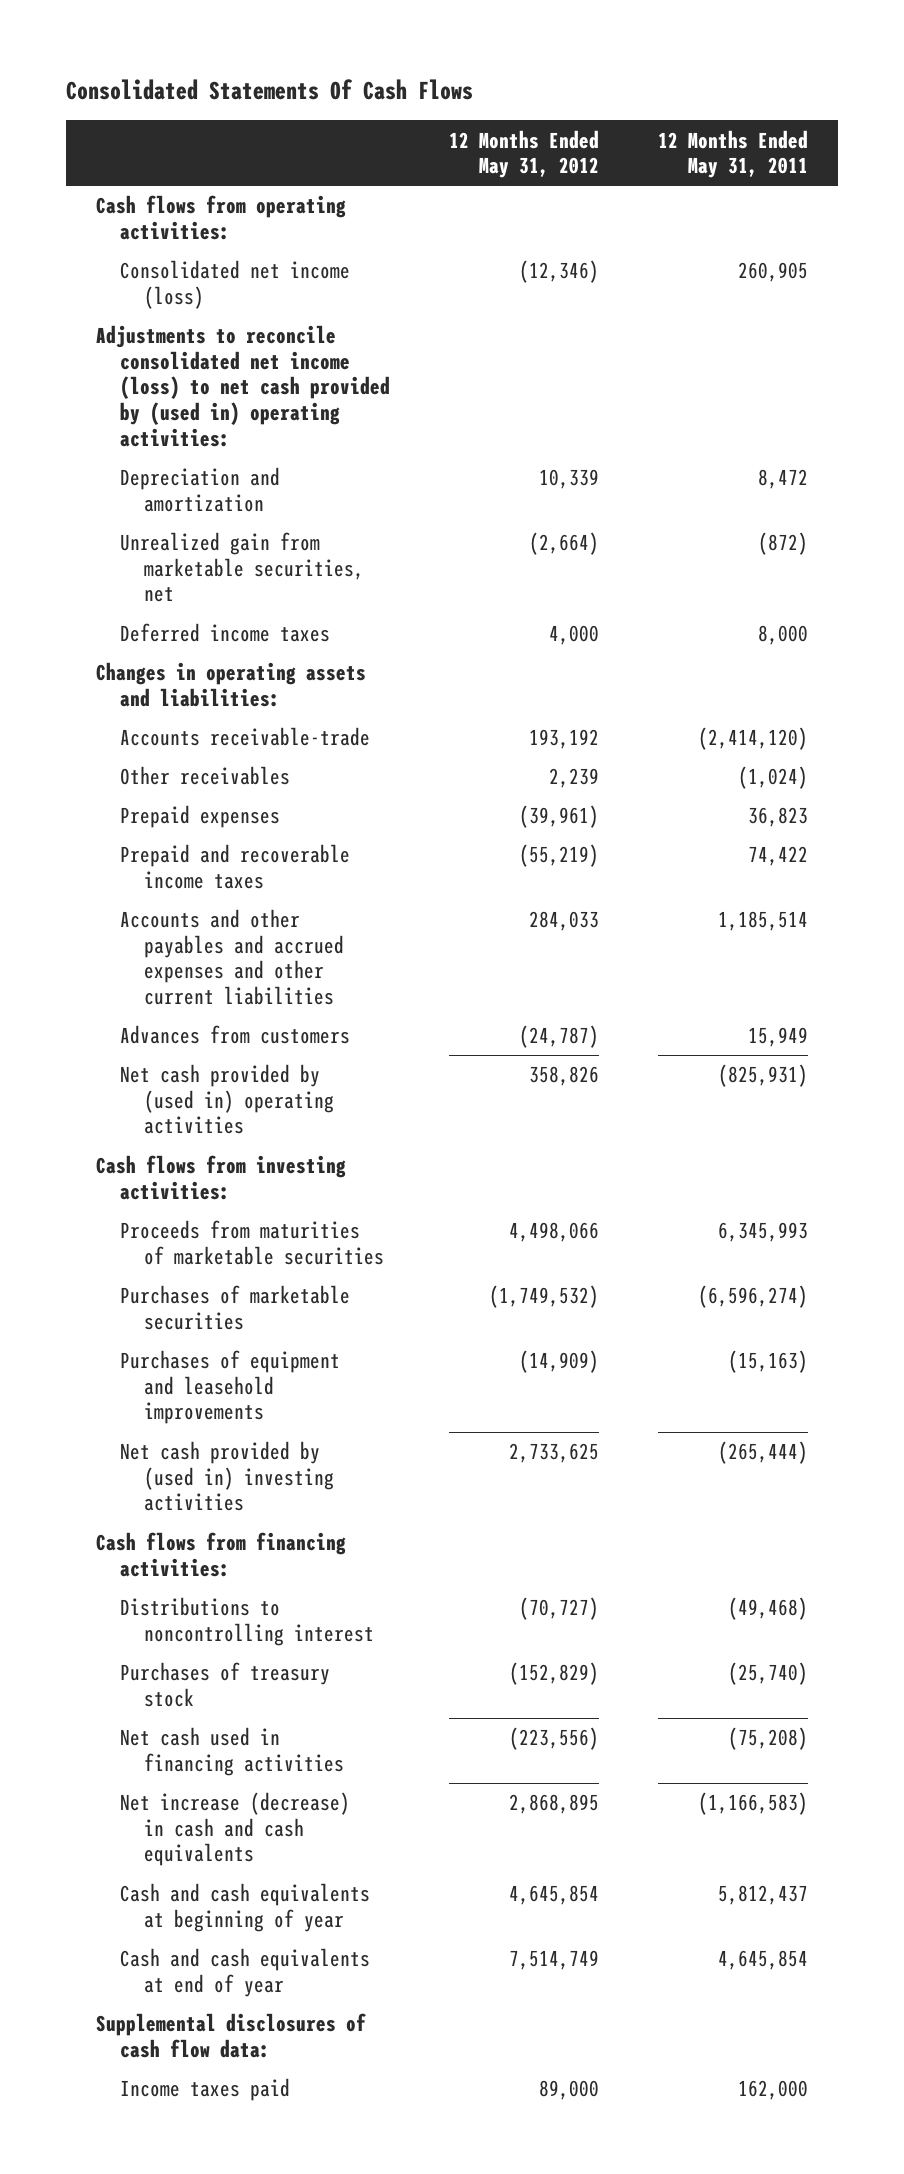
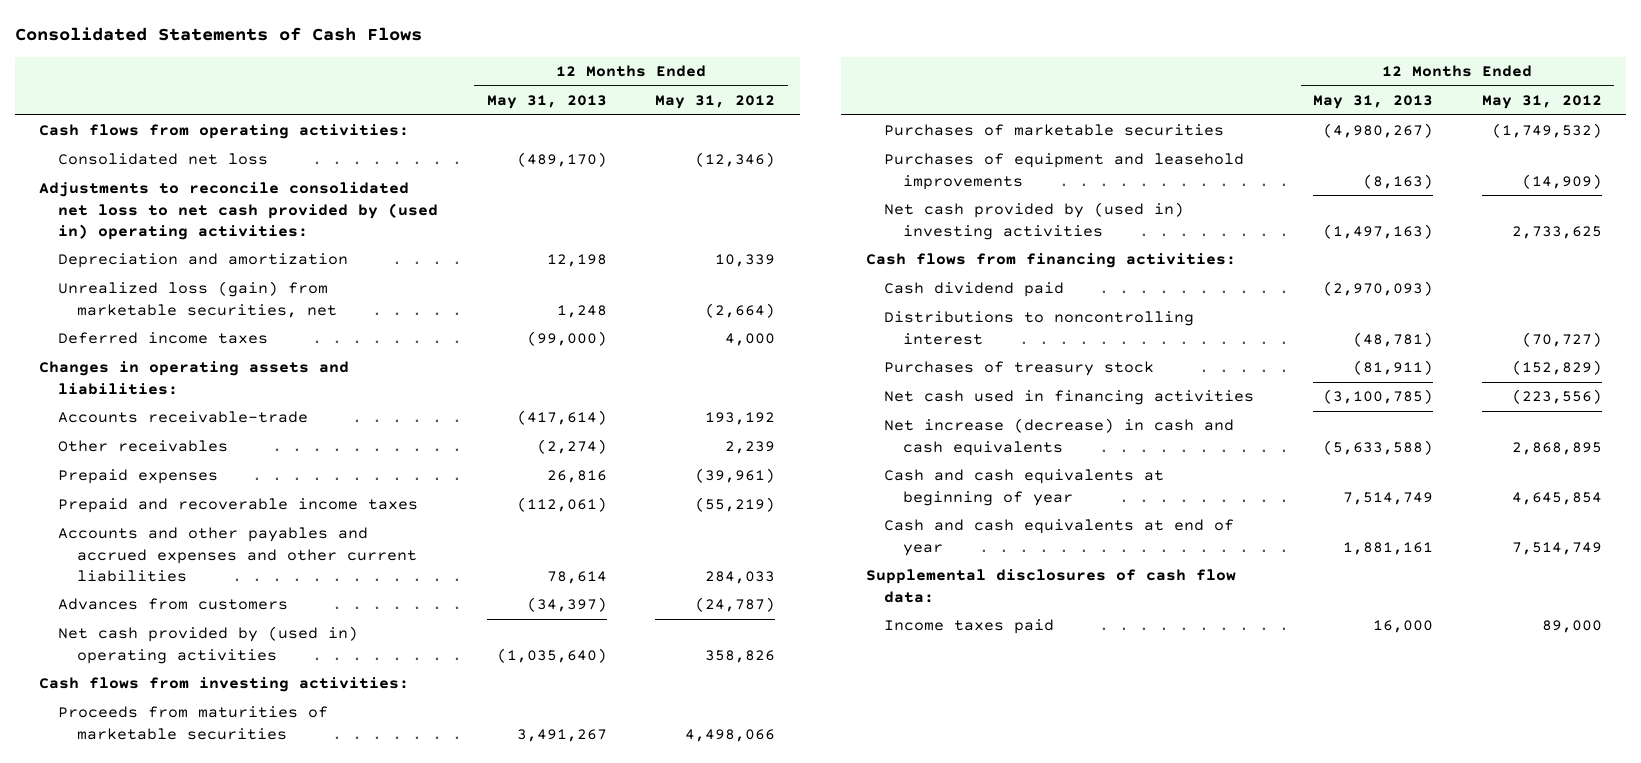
- Consolidated Statements Of Cash Flows
+ Consolidated Statements of Cash Flows
- | 12 Months Ended May 31, 2012 | 12 Months Ended May 31, 2011
+ | 12 Months Ended May 31, 2013 | 12 Months Ended May 31, 2012
- Consolidated net income (loss) | (12,346) | 260,905
- Adjustments to reconcile consolidated net income (loss) to net cash provided by (used in) operating activities:
+ Consolidated net loss | (489,170) | (12,346)
+ Adjustments to reconcile consolidated net loss to net cash provided by (used in) operating activities:
- Unrealized gain from marketable securities, net | (2,664) | (872)
+ Unrealized loss (gain) from marketable securities, net | 1,248 | (2,664)
+ Cash dividend paid | (2,970,093) |

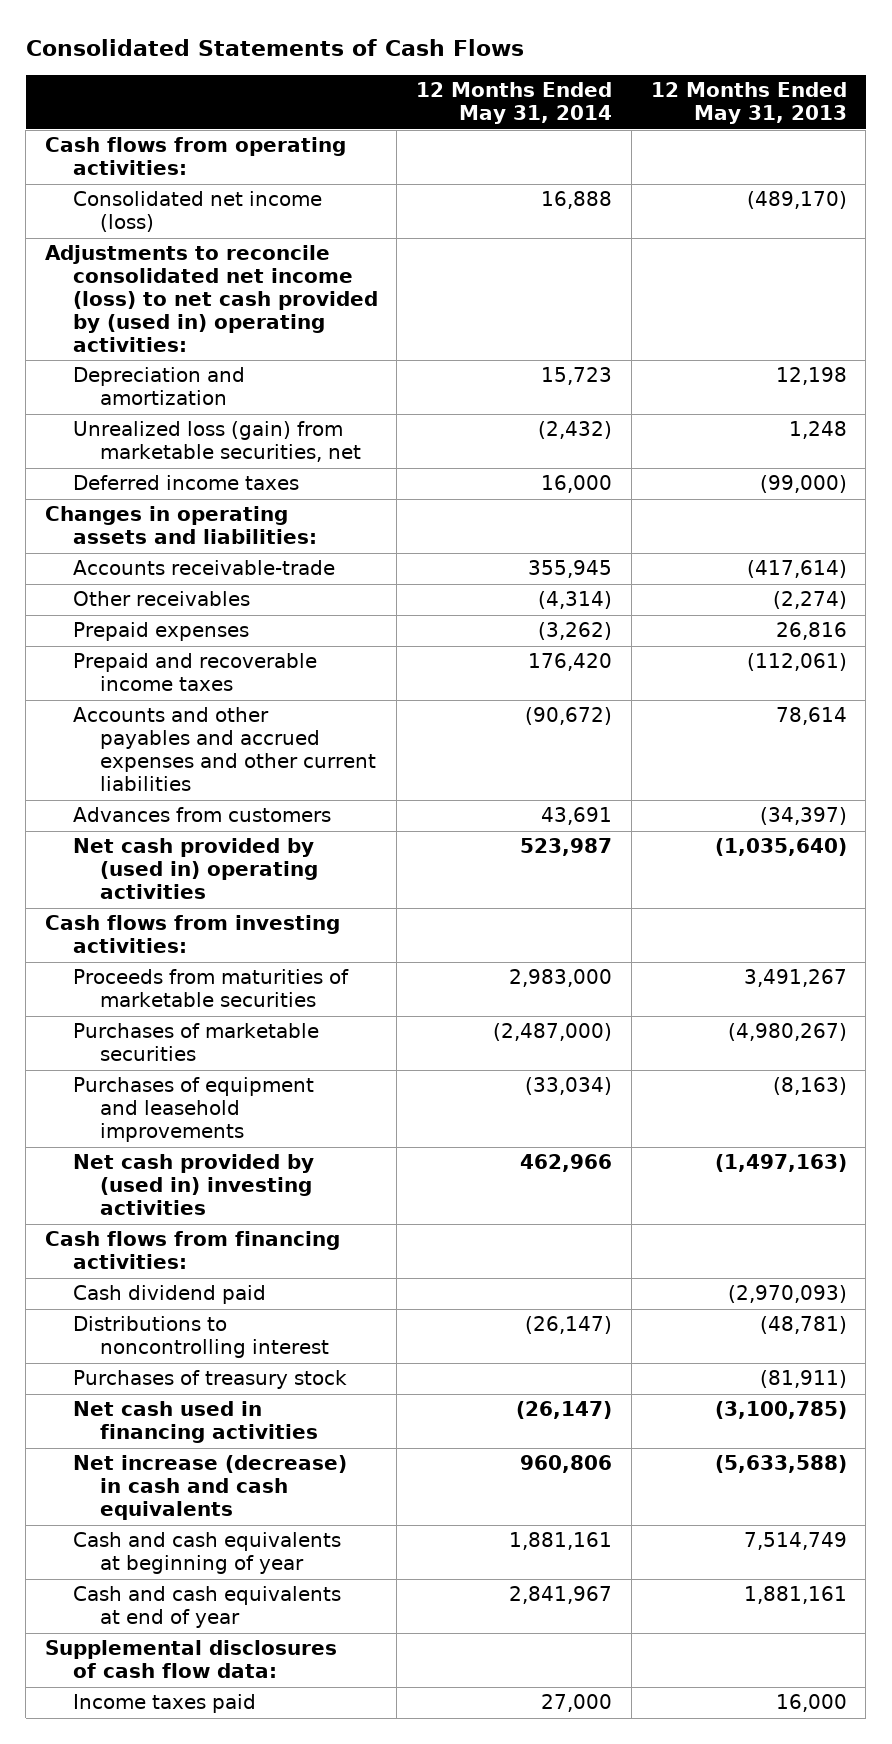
- | 12 Months Ended May 31, 2013 | 12 Months Ended May 31, 2012
+ | 12 Months Ended May 31, 2014 | 12 Months Ended May 31, 2013
- Consolidated net loss | (489,170) | (12,346)
- Adjustments to reconcile consolidated net loss to net cash provided by (used in) operating activities:
+ Consolidated net income (loss) | 16,888 | (489,170)
+ Adjustments to reconcile consolidated net income (loss) to net cash provided by (used in) operating activities:

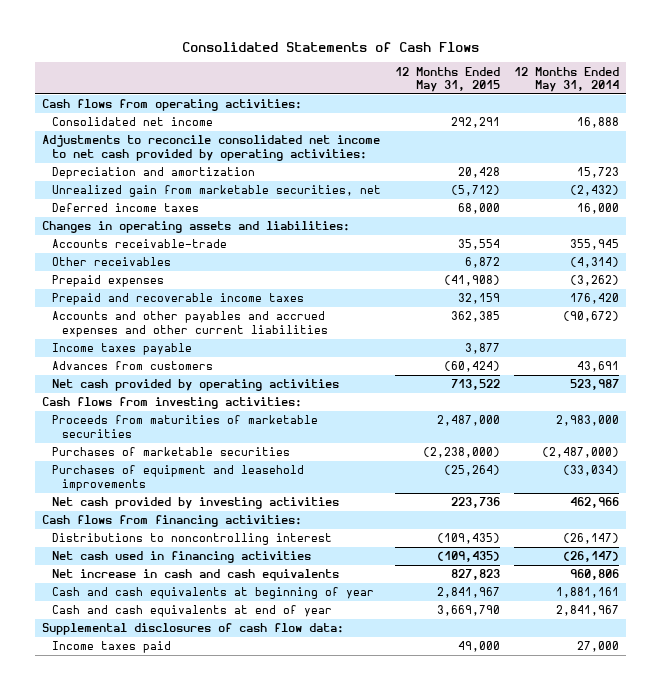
- | 12 Months Ended May 31, 2014 | 12 Months Ended May 31, 2013
+ | 12 Months Ended May 31, 2015 | 12 Months Ended May 31, 2014
- Consolidated net income (loss) | 16,888 | (489,170)
- Adjustments to reconcile consolidated net income (loss) to net cash provided by (used in) operating activities:
+ Consolidated net income | 292,291 | 16,888
+ Adjustments to reconcile consolidated net income to net cash provided by operating activities:
- Unrealized loss (gain) from marketable securities, net | (2,432) | 1,248
+ Unrealized gain from marketable securities, net | (5,712) | (2,432)
+ Income taxes payable | 3,877 |
- Net cash provided by (used in) operating activities | 523,987 | (1,035,640)
+ Net cash provided by operating activities | 713,522 | 523,987
- Net cash provided by (used in) investing activities | 462,966 | (1,497,163)
+ Net cash provided by investing activities | 223,736 | 462,966
- Cash dividend paid | | (2,970,093)
- Purchases of treasury stock | | (81,911)
- Net increase (decrease) in cash and cash equivalents | 960,806 | (5,633,588)
+ Net increase in cash and cash equivalents | 827,823 | 960,806

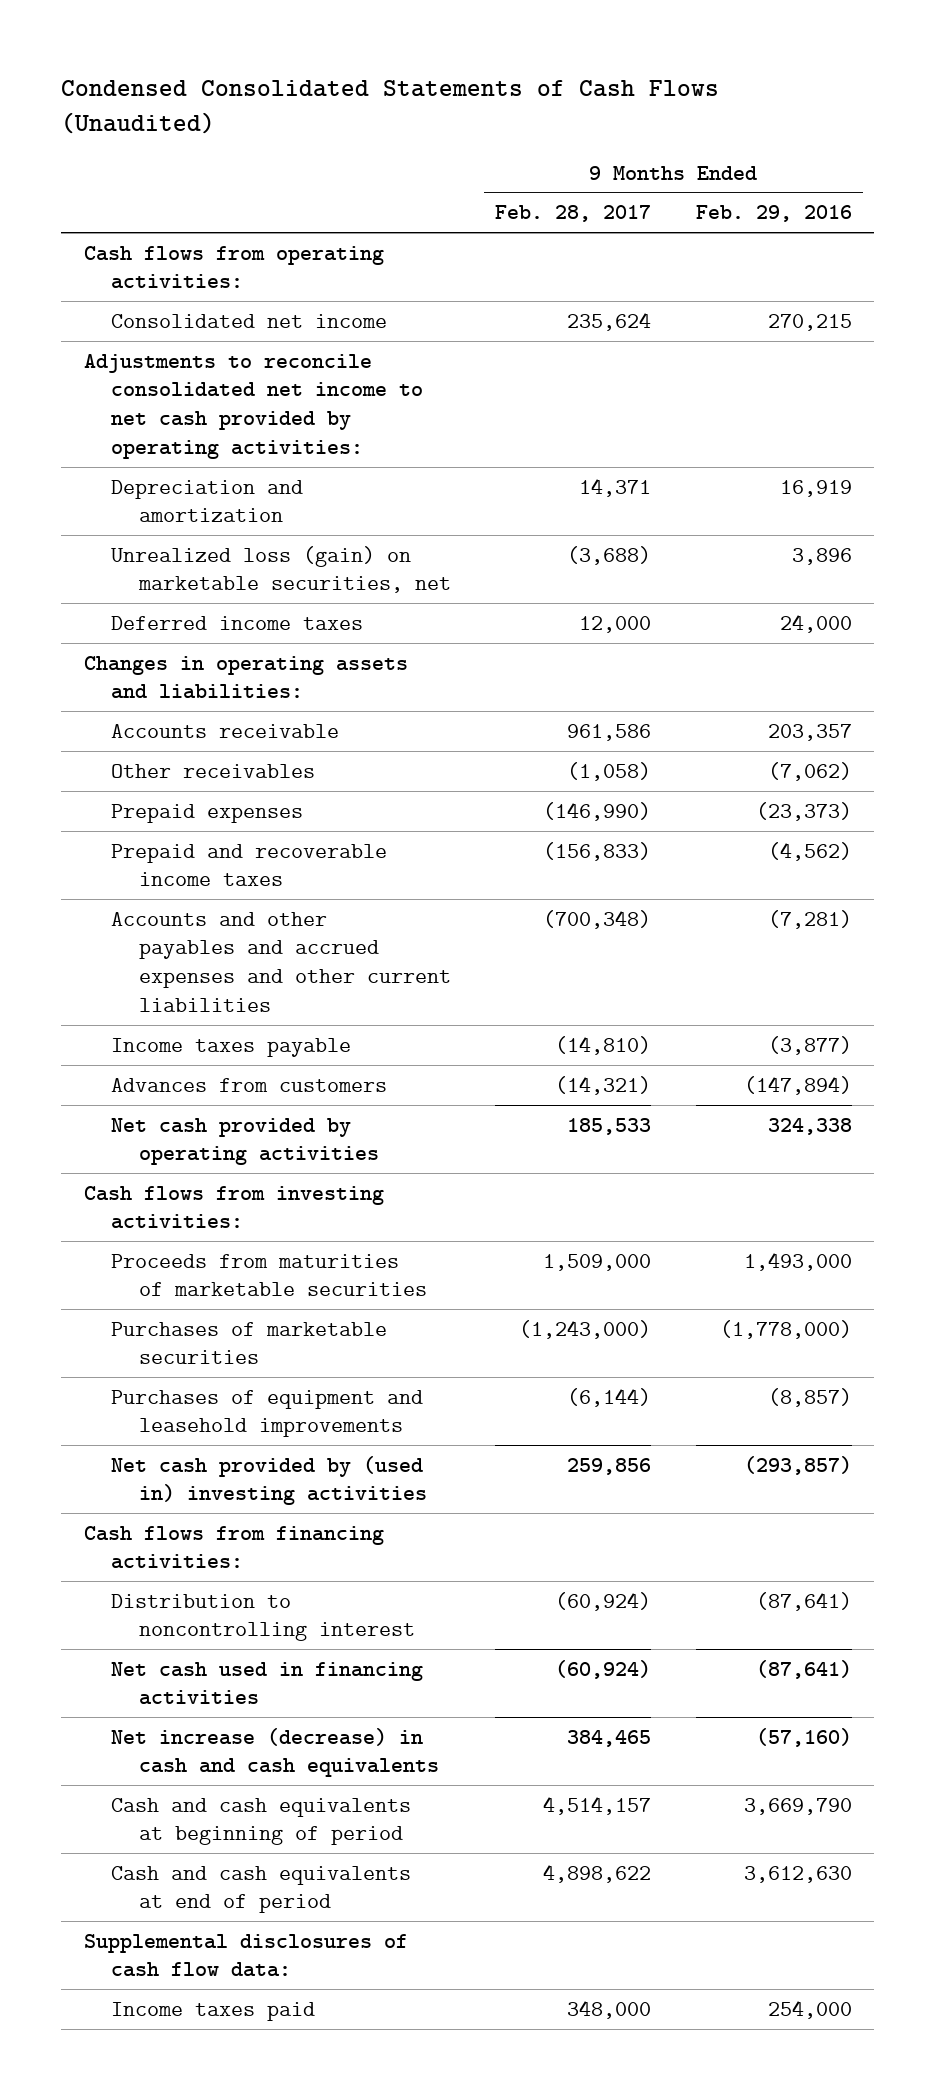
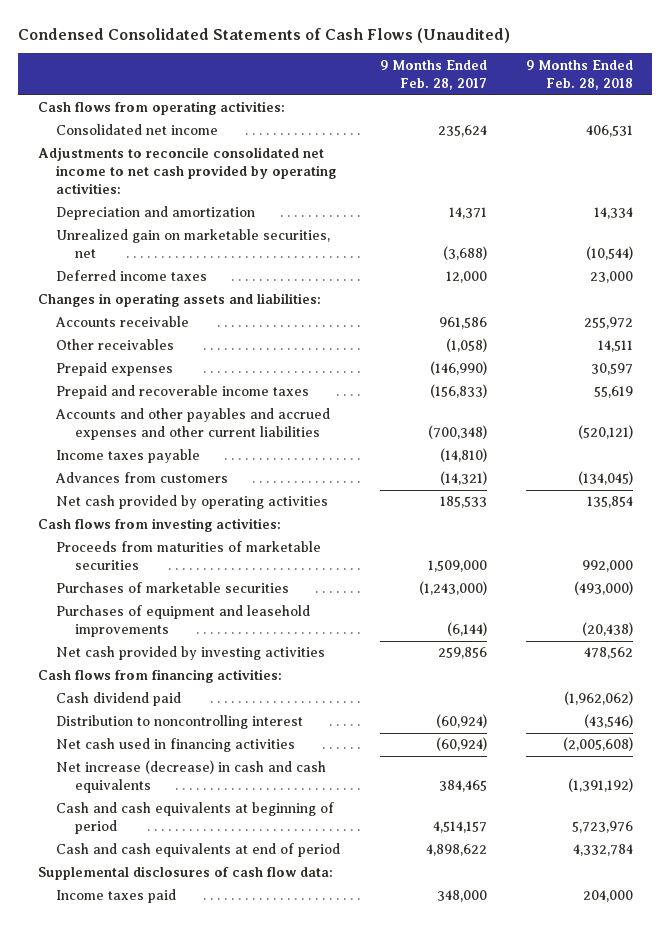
- | 9 Months Ended Feb. 28, 2017 | 9 Months Ended Feb. 29, 2016
+ | 9 Months Ended Feb. 28, 2017 | 9 Months Ended Feb. 28, 2018
- Unrealized loss (gain) on marketable securities, net | (3,688) | 3,896
+ Unrealized gain on marketable securities, net | (3,688) | (10,544)
- Net cash provided by (used in) investing activities | 259,856 | (293,857)
+ Net cash provided by investing activities | 259,856 | 478,562
+ Cash dividend paid | | (1,962,062)

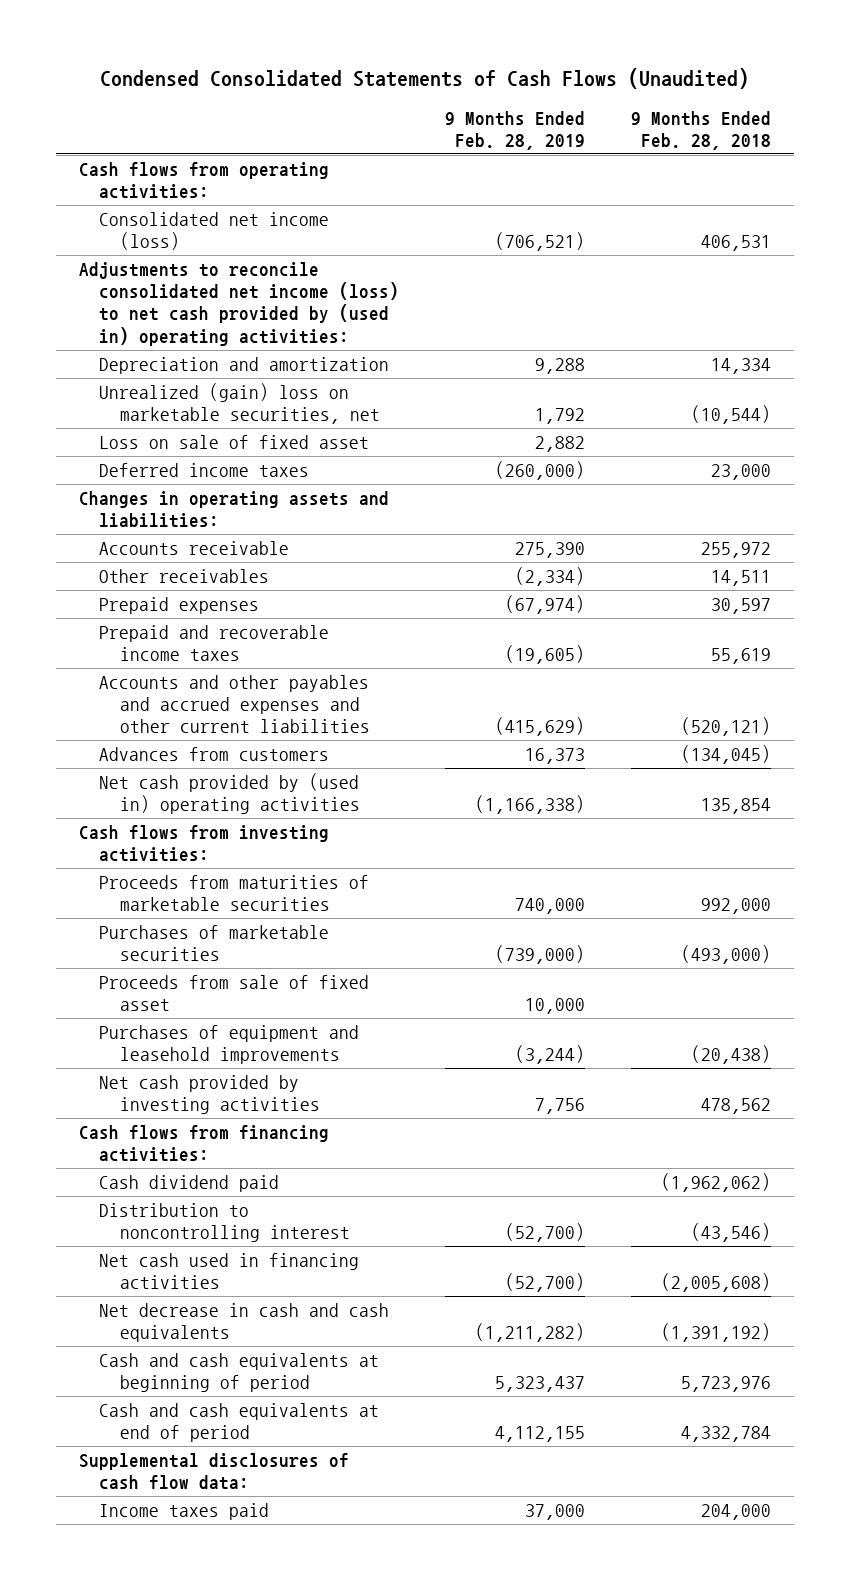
- | 9 Months Ended Feb. 28, 2017 | 9 Months Ended Feb. 28, 2018
+ | 9 Months Ended Feb. 28, 2019 | 9 Months Ended Feb. 28, 2018
- Consolidated net income | 235,624 | 406,531
- Adjustments to reconcile consolidated net income to net cash provided by operating activities:
+ Consolidated net income (loss) | (706,521) | 406,531
+ Adjustments to reconcile consolidated net income (loss) to net cash provided by (used in) operating activities:
- Unrealized gain on marketable securities, net | (3,688) | (10,544)
+ Unrealized (gain) loss on marketable securities, net | 1,792 | (10,544)
+ Loss on sale of fixed asset | 2,882 |
- Income taxes payable | (14,810) |
- Net cash provided by operating activities | 185,533 | 135,854
+ Net cash provided by (used in) operating activities | (1,166,338) | 135,854
+ Proceeds from sale of fixed asset | 10,000 |
- Net increase (decrease) in cash and cash equivalents | 384,465 | (1,391,192)
+ Net decrease in cash and cash equivalents | (1,211,282) | (1,391,192)

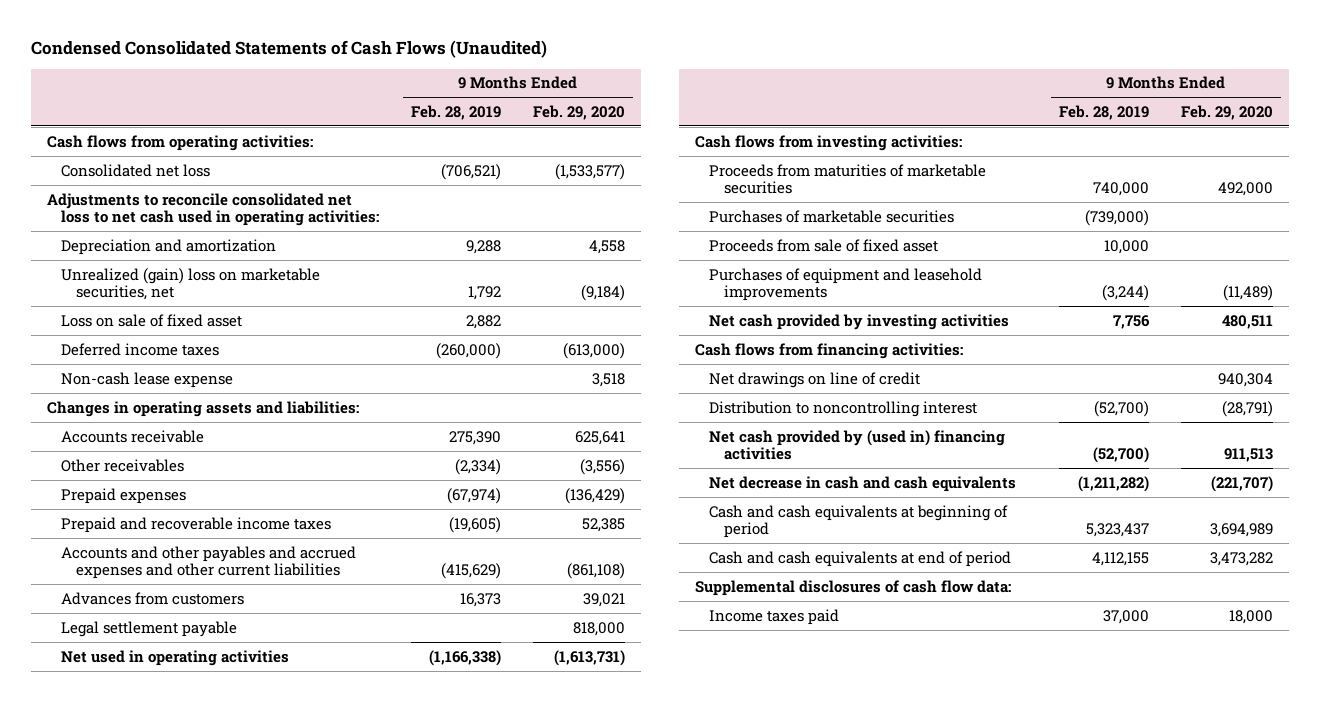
- | 9 Months Ended Feb. 28, 2019 | 9 Months Ended Feb. 28, 2018
+ | 9 Months Ended Feb. 28, 2019 | 9 Months Ended Feb. 29, 2020
- Consolidated net income (loss) | (706,521) | 406,531
- Adjustments to reconcile consolidated net income (loss) to net cash provided by (used in) operating activities:
+ Consolidated net loss | (706,521) | (1,533,577)
+ Adjustments to reconcile consolidated net loss to net cash used in operating activities:
+ Non-cash lease expense | | 3,518
- Net cash provided by (used in) operating activities | (1,166,338) | 135,854
+ Legal settlement payable | | 818,000
+ Net used in operating activities | (1,166,338) | (1,613,731)
- Cash dividend paid | | (1,962,062)
+ Net drawings on line of credit | | 940,304
- Net cash used in financing activities | (52,700) | (2,005,608)
+ Net cash provided by (used in) financing activities | (52,700) | 911,513

